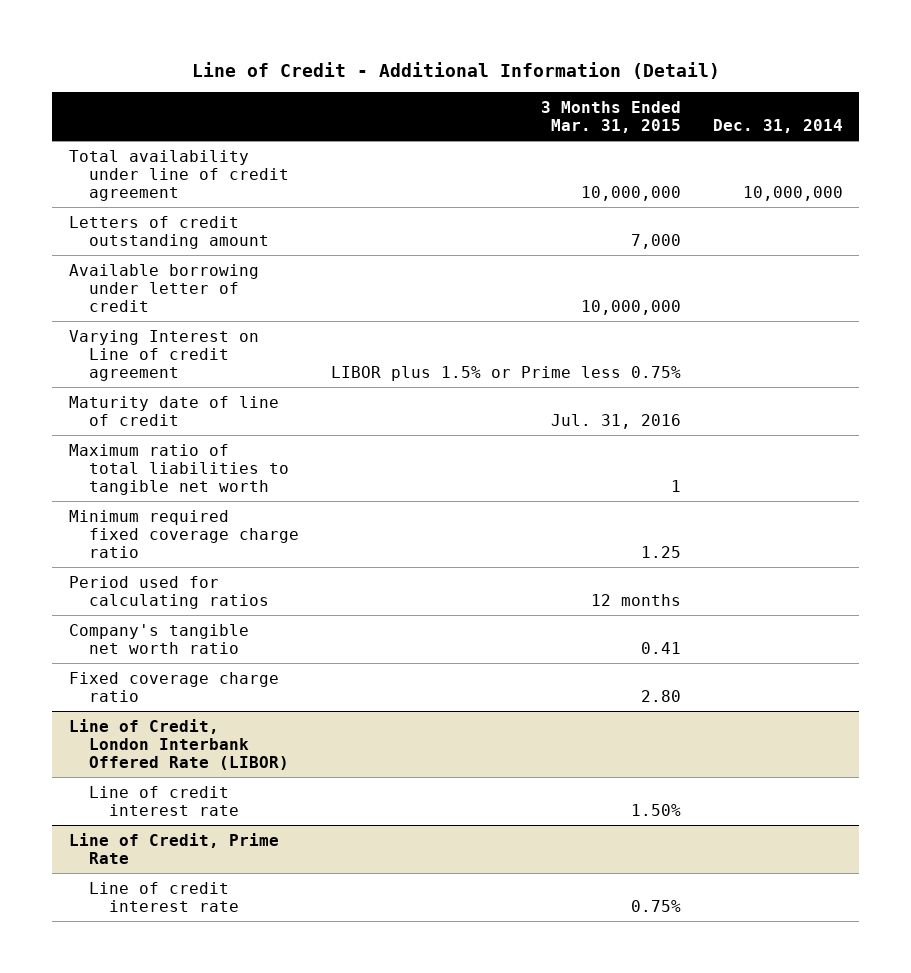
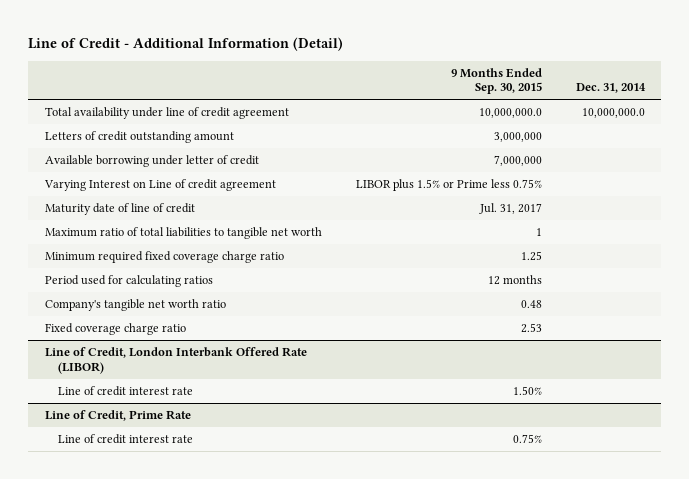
- | 3 Months Ended Mar. 31, 2015 | Dec. 31, 2014
+ | 9 Months Ended Sep. 30, 2015 | Dec. 31, 2014
- Total availability under line of credit agreement | 10,000,000 | 10,000,000
+ Total availability under line of credit agreement | 10,000,000.0 | 10,000,000.0

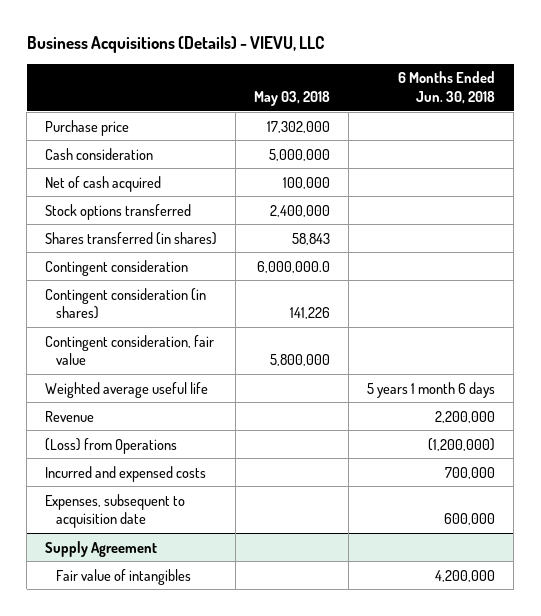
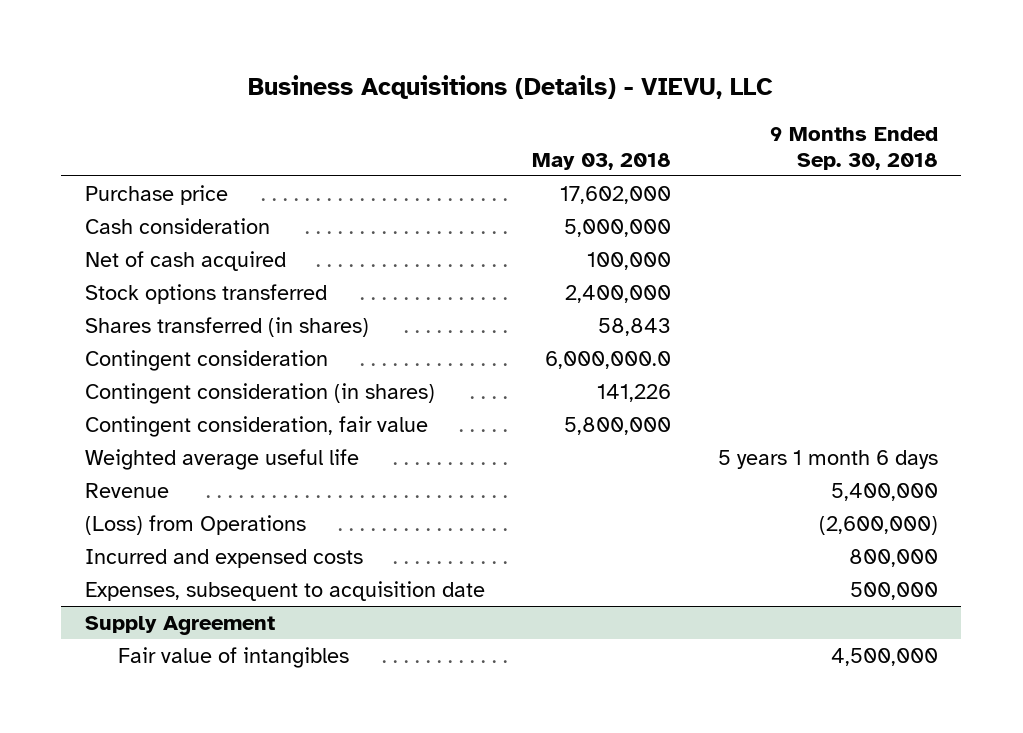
- | May 03, 2018 | 6 Months Ended Jun. 30, 2018
+ | May 03, 2018 | 9 Months Ended Sep. 30, 2018
- Purchase price | 17,302,000 |
+ Purchase price | 17,602,000 |

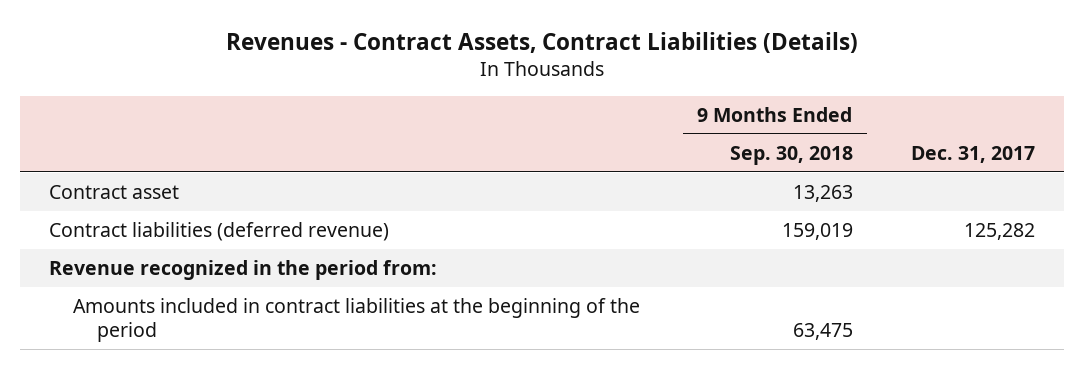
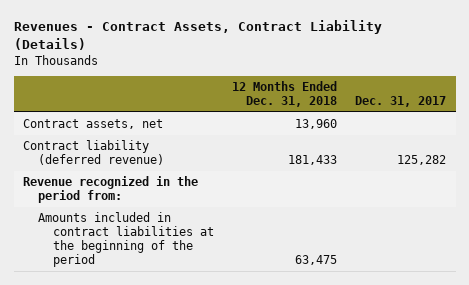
- Revenues - Contract Assets, Contract Liabilities (Details)
+ Revenues - Contract Assets, Contract Liability (Details)
- | 9 Months Ended Sep. 30, 2018 | Dec. 31, 2017
+ | 12 Months Ended Dec. 31, 2018 | Dec. 31, 2017
- Contract asset | 13,263 |
- Contract liabilities (deferred revenue) | 159,019 | 125,282
+ Contract assets, net | 13,960 |
+ Contract liability (deferred revenue) | 181,433 | 125,282

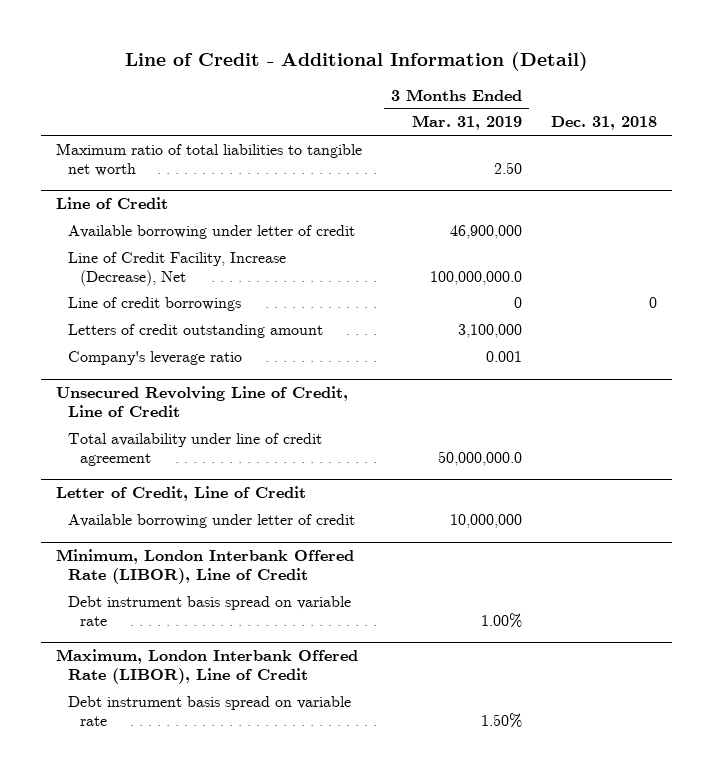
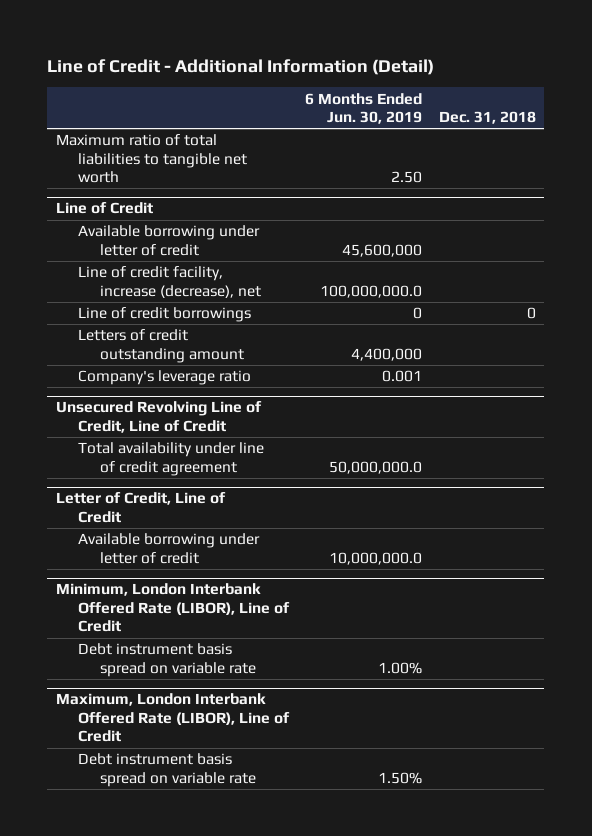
- | 3 Months Ended Mar. 31, 2019 | Dec. 31, 2018
+ | 6 Months Ended Jun. 30, 2019 | Dec. 31, 2018
@ Line of Credit
- Line of Credit Facility, Increase (Decrease), Net | 100,000,000.0 |
+ Line of credit facility, increase (decrease), net | 100,000,000.0 |

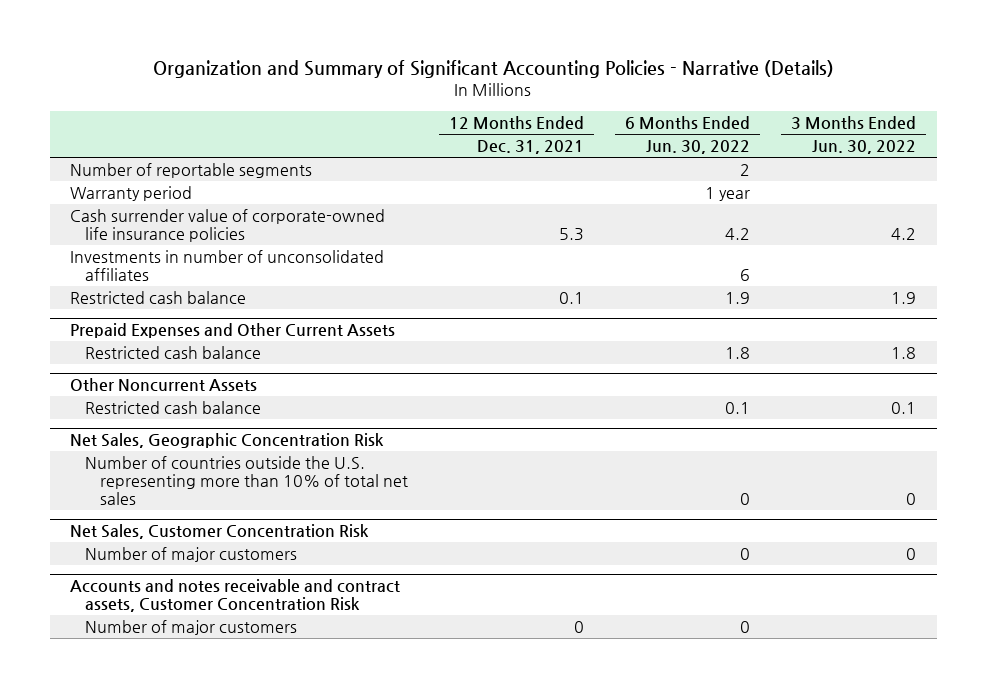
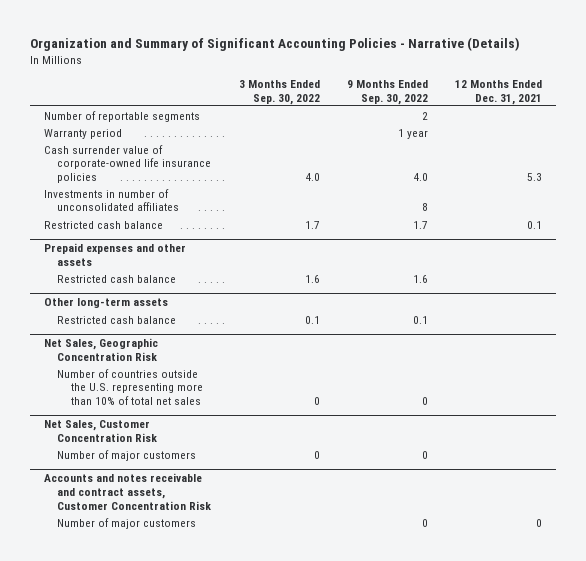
- | 12 Months Ended Dec. 31, 2021 | 6 Months Ended Jun. 30, 2022 | 3 Months Ended Jun. 30, 2022
+ | 3 Months Ended Sep. 30, 2022 | 9 Months Ended Sep. 30, 2022 | 12 Months Ended Dec. 31, 2021
- Prepaid Expenses and Other Current Assets
+ Prepaid expenses and other assets
- Other Noncurrent Assets
+ Other long-term assets

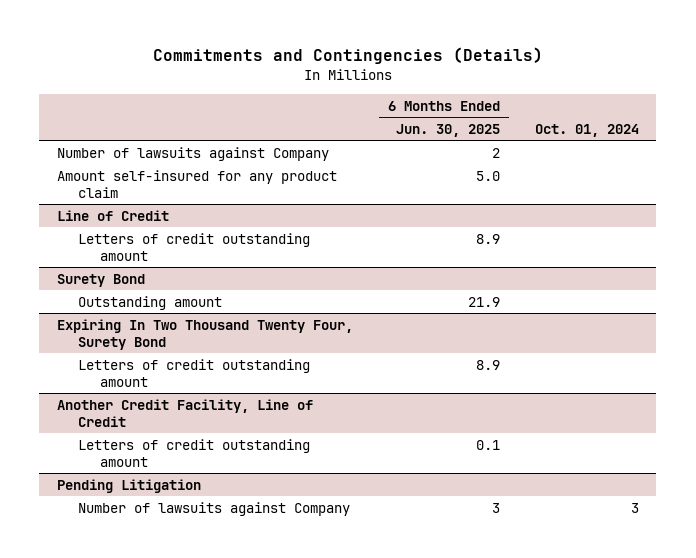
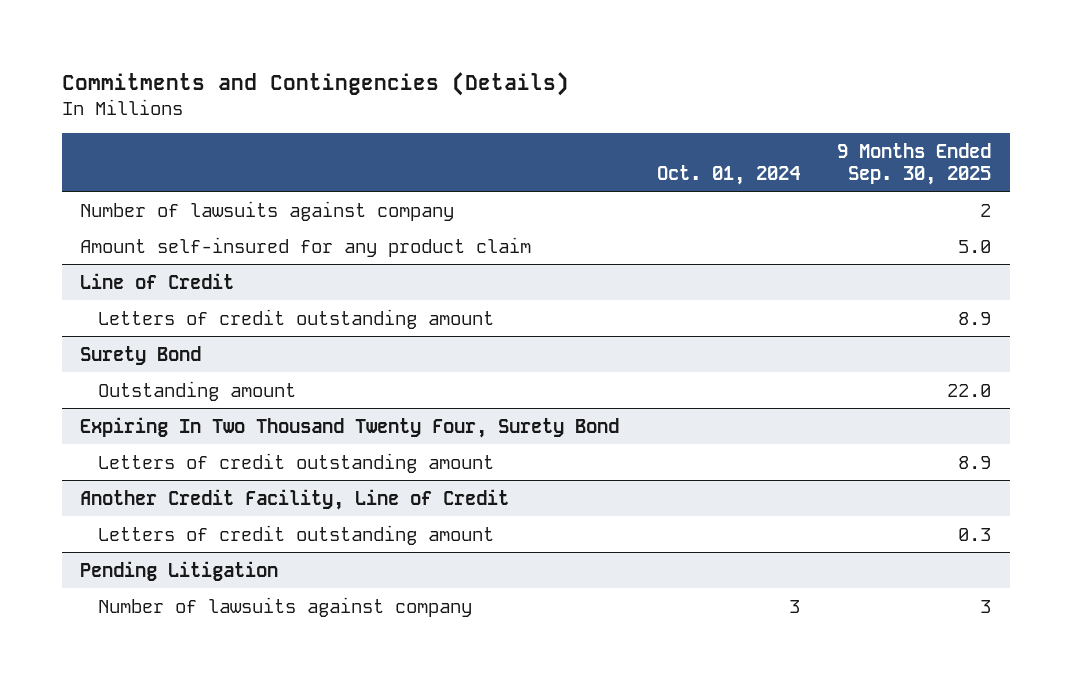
- | 6 Months Ended Jun. 30, 2025 | Oct. 01, 2024
+ | Oct. 01, 2024 | 9 Months Ended Sep. 30, 2025
- Number of lawsuits against Company | 2 |
+ Number of lawsuits against company | | 2
@ Pending Litigation
- Number of lawsuits against Company | 3 | 3
+ Number of lawsuits against company | 3 | 3

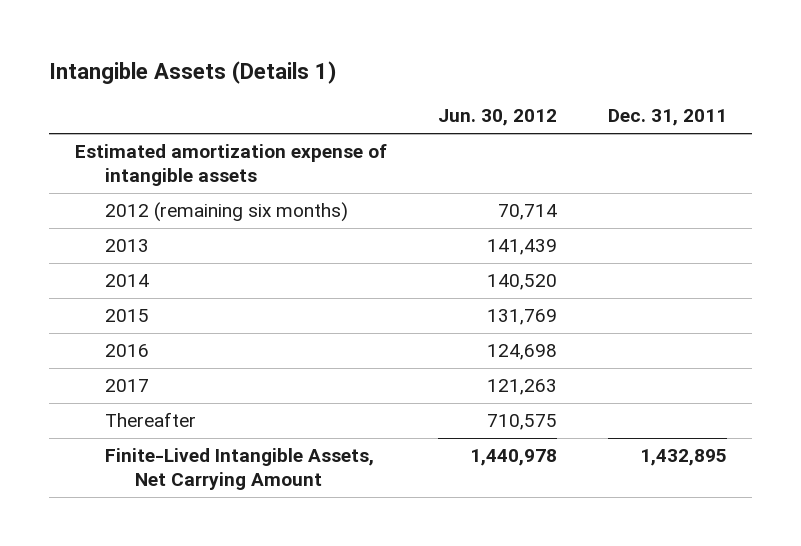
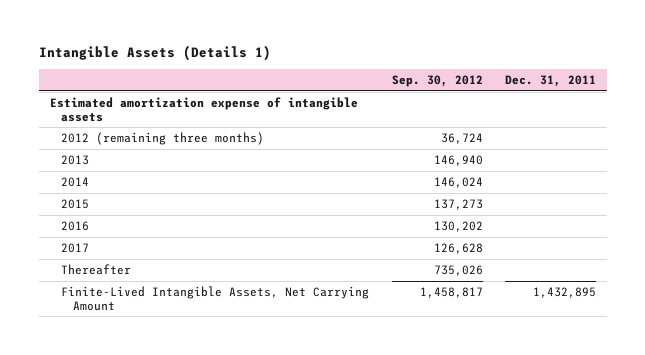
- | Jun. 30, 2012 | Dec. 31, 2011
+ | Sep. 30, 2012 | Dec. 31, 2011
- 2012 (remaining six months) | 70,714 |
+ 2012 (remaining three months) | 36,724 |

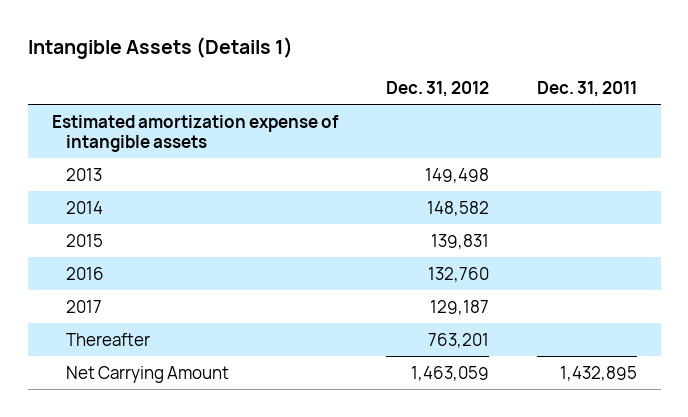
- | Sep. 30, 2012 | Dec. 31, 2011
+ | Dec. 31, 2012 | Dec. 31, 2011
- 2012 (remaining three months) | 36,724 |
- Finite-Lived Intangible Assets, Net Carrying Amount | 1,458,817 | 1,432,895
+ Net Carrying Amount | 1,463,059 | 1,432,895

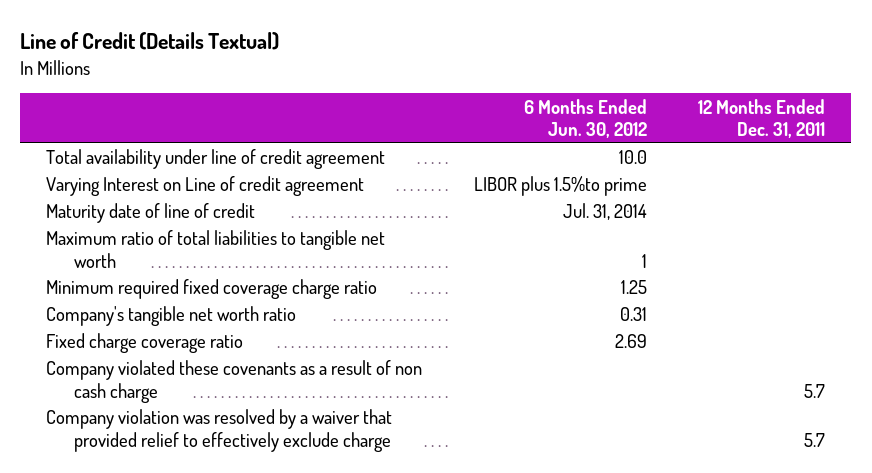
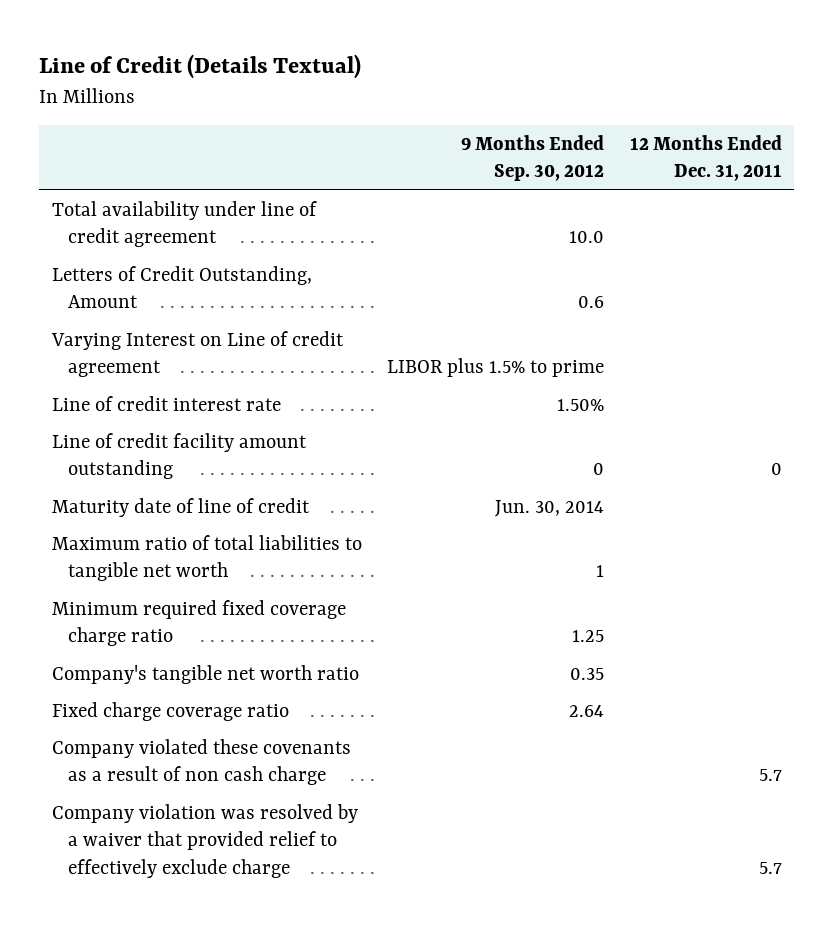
- | 6 Months Ended Jun. 30, 2012 | 12 Months Ended Dec. 31, 2011
+ | 9 Months Ended Sep. 30, 2012 | 12 Months Ended Dec. 31, 2011
+ Letters of Credit Outstanding, Amount | 0.6 |
+ Line of credit interest rate | 1.50% |
+ Line of credit facility amount outstanding | 0 | 0

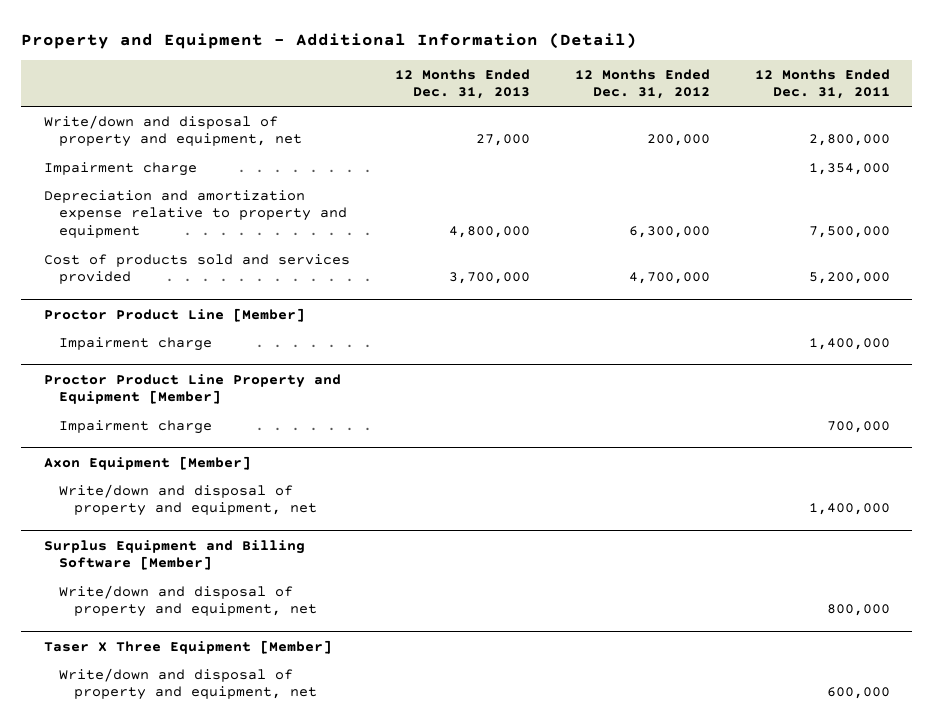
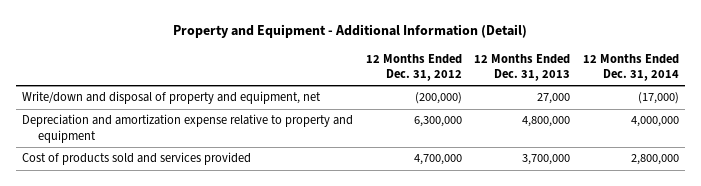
- | 12 Months Ended Dec. 31, 2013 | 12 Months Ended Dec. 31, 2012 | 12 Months Ended Dec. 31, 2011
+ | 12 Months Ended Dec. 31, 2012 | 12 Months Ended Dec. 31, 2013 | 12 Months Ended Dec. 31, 2014
- Write/down and disposal of property and equipment, net | 27,000 | 200,000 | 2,800,000
- Impairment charge | | | 1,354,000
+ Write/down and disposal of property and equipment, net | (200,000) | 27,000 | (17,000)
- Proctor Product Line [Member]
- Impairment charge | | | 1,400,000
- Proctor Product Line Property and Equipment [Member]
- Impairment charge | | | 700,000
- Axon Equipment [Member]
- Write/down and disposal of property and equipment, net | | | 1,400,000
- Surplus Equipment and Billing Software [Member]
- Write/down and disposal of property and equipment, net | | | 800,000
- Taser X Three Equipment [Member]
- Write/down and disposal of property and equipment, net | | | 600,000

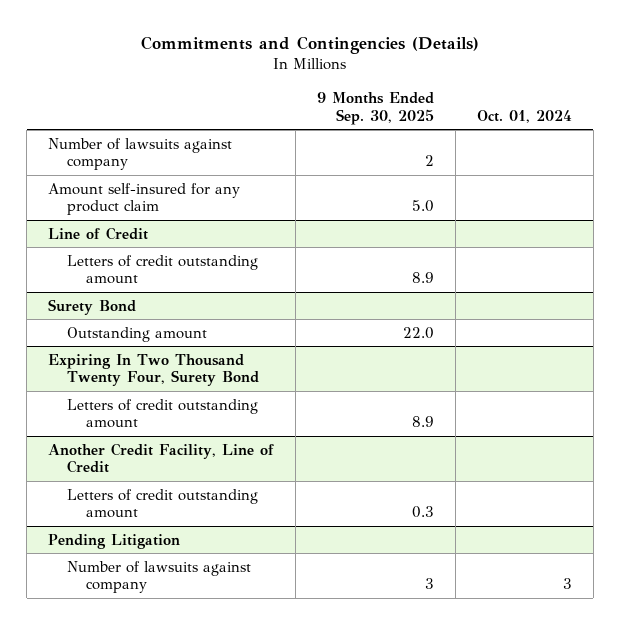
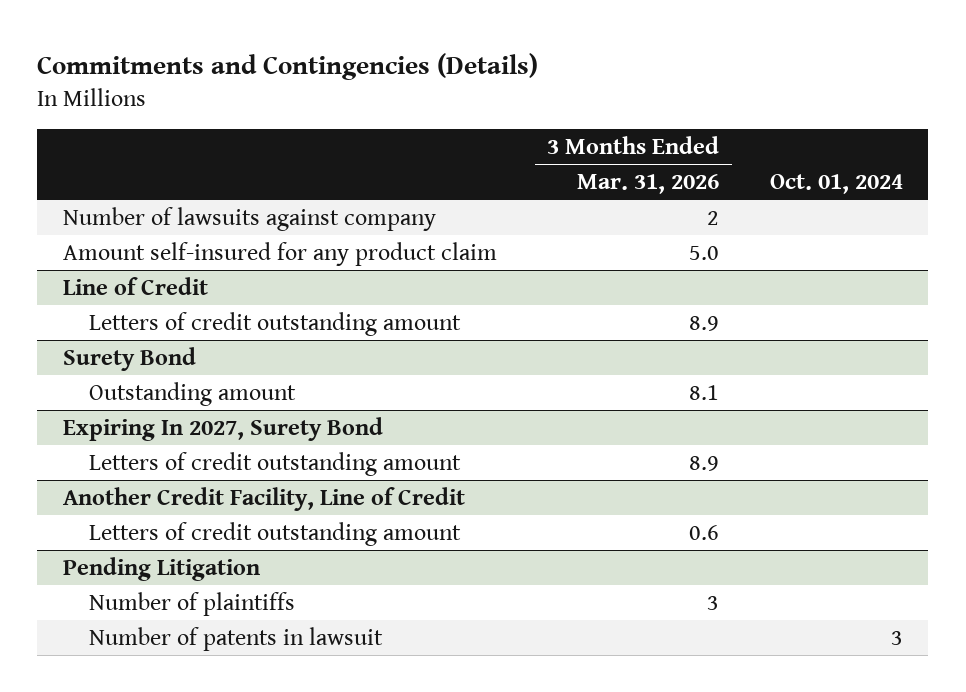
- | 9 Months Ended Sep. 30, 2025 | Oct. 01, 2024
+ | 3 Months Ended Mar. 31, 2026 | Oct. 01, 2024
- Expiring In Two Thousand Twenty Four, Surety Bond
- Letters of credit outstanding amount | 8.9 |
+ Expiring In 2027, Surety Bond
+ Letters of credit outstanding amount | 8.9 |
@ Pending Litigation
- Number of lawsuits against company | 3 | 3
+ Number of plaintiffs | 3 |
+ Number of patents in lawsuit | | 3

